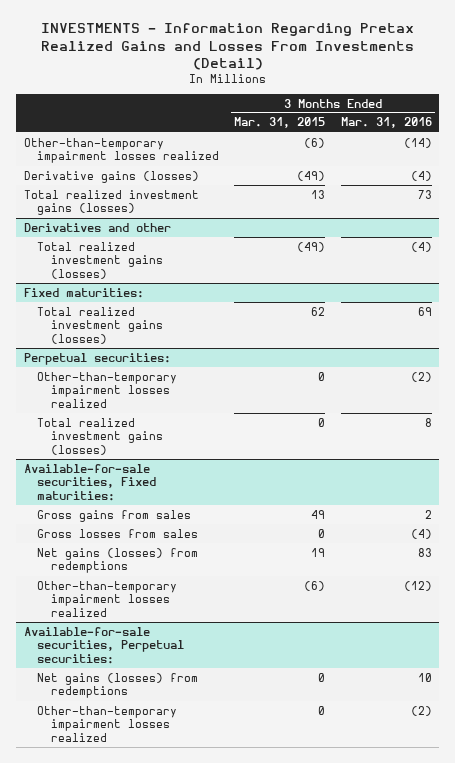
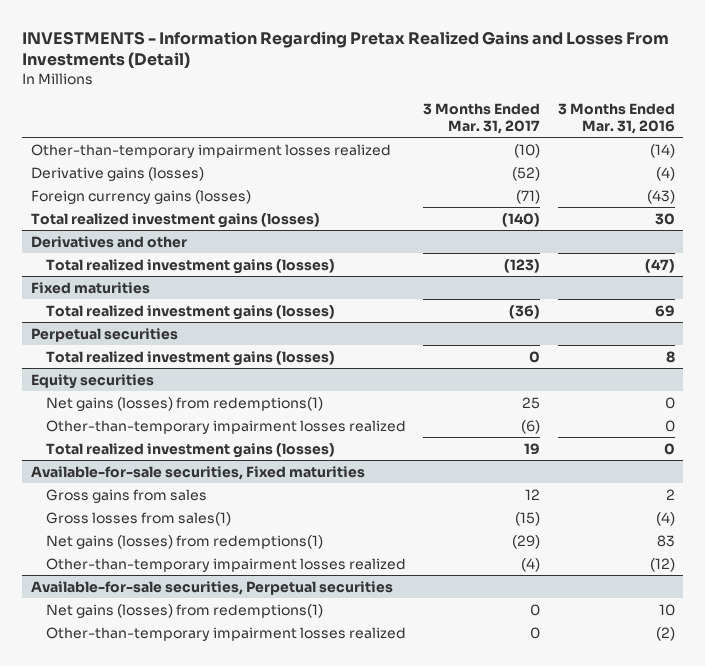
- | 3 Months Ended Mar. 31, 2015 | 3 Months Ended Mar. 31, 2016
+ | 3 Months Ended Mar. 31, 2017 | 3 Months Ended Mar. 31, 2016
- Total realized investment gains (losses) | 13 | 73
+ Foreign currency gains (losses) | (71) | (43)
+ Total realized investment gains (losses) | (140) | 30
@ Derivatives and other
- Total realized investment gains (losses) | (49) | (4)
- Fixed maturities:
@ Derivatives and other
+ Total realized investment gains (losses) | (123) | (47)
+ Fixed maturities
- Perpetual securities:
- Other-than-temporary impairment losses realized | 0 | (2)
+ Perpetual securities
- Available-for-sale securities, Fixed maturities:
+ Equity securities
+ Net gains (losses) from redemptions(1) | 25 | 0
+ Other-than-temporary impairment losses realized | (6) | 0
+ Total realized investment gains (losses) | 19 | 0
+ Available-for-sale securities, Fixed maturities
- Gross losses from sales | 0 | (4)
- Net gains (losses) from redemptions | 19 | 83
+ Gross losses from sales(1) | (15) | (4)
+ Net gains (losses) from redemptions(1) | (29) | 83
- Available-for-sale securities, Perpetual securities:
- Net gains (losses) from redemptions | 0 | 10
+ Available-for-sale securities, Perpetual securities
+ Net gains (losses) from redemptions(1) | 0 | 10

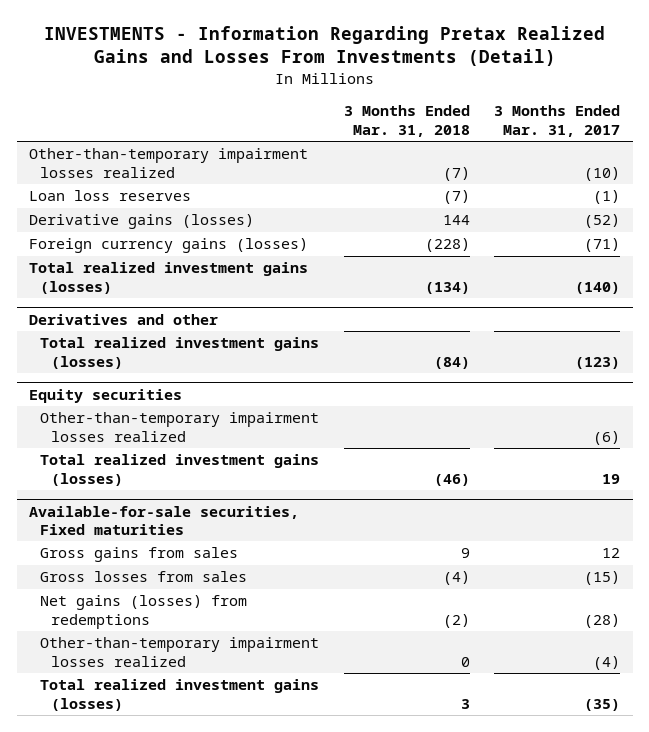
- | 3 Months Ended Mar. 31, 2017 | 3 Months Ended Mar. 31, 2016
+ | 3 Months Ended Mar. 31, 2018 | 3 Months Ended Mar. 31, 2017
+ Loan loss reserves | (7) | (1)
- Fixed maturities
- Total realized investment gains (losses) | (36) | 69
- Perpetual securities
- Total realized investment gains (losses) | 0 | 8
@ Equity securities
- Net gains (losses) from redemptions(1) | 25 | 0
@ Available-for-sale securities, Fixed maturities
- Gross losses from sales(1) | (15) | (4)
- Net gains (losses) from redemptions(1) | (29) | 83
+ Gross losses from sales | (4) | (15)
+ Net gains (losses) from redemptions | (2) | (28)
- Available-for-sale securities, Perpetual securities
- Net gains (losses) from redemptions(1) | 0 | 10
- Other-than-temporary impairment losses realized | 0 | (2)
@ Available-for-sale securities, Fixed maturities
+ Total realized investment gains (losses) | 3 | (35)

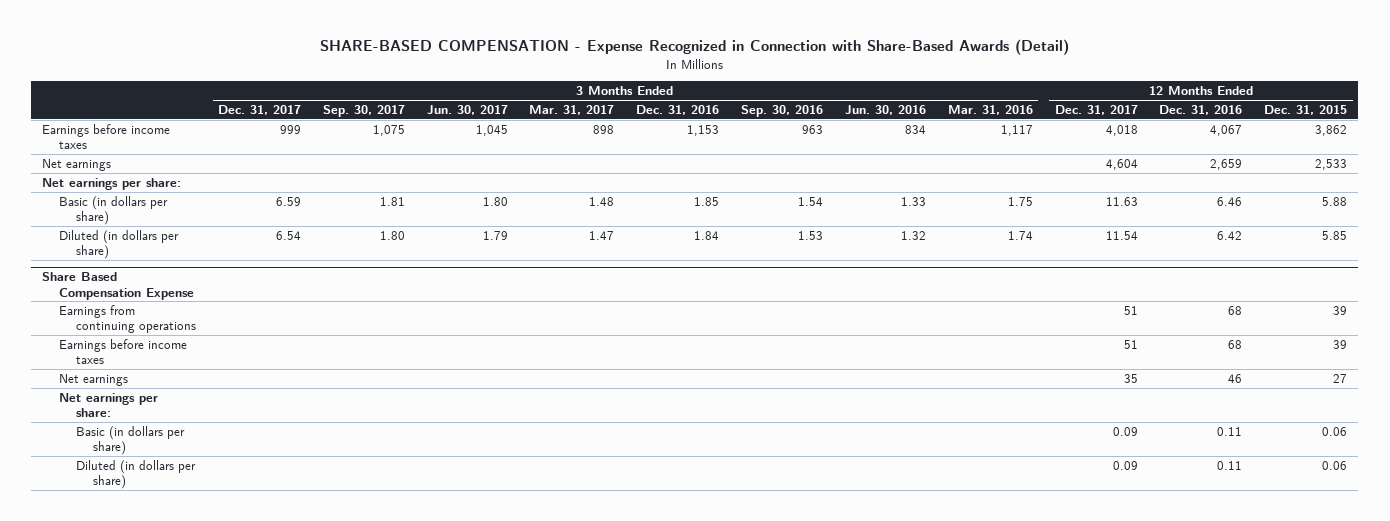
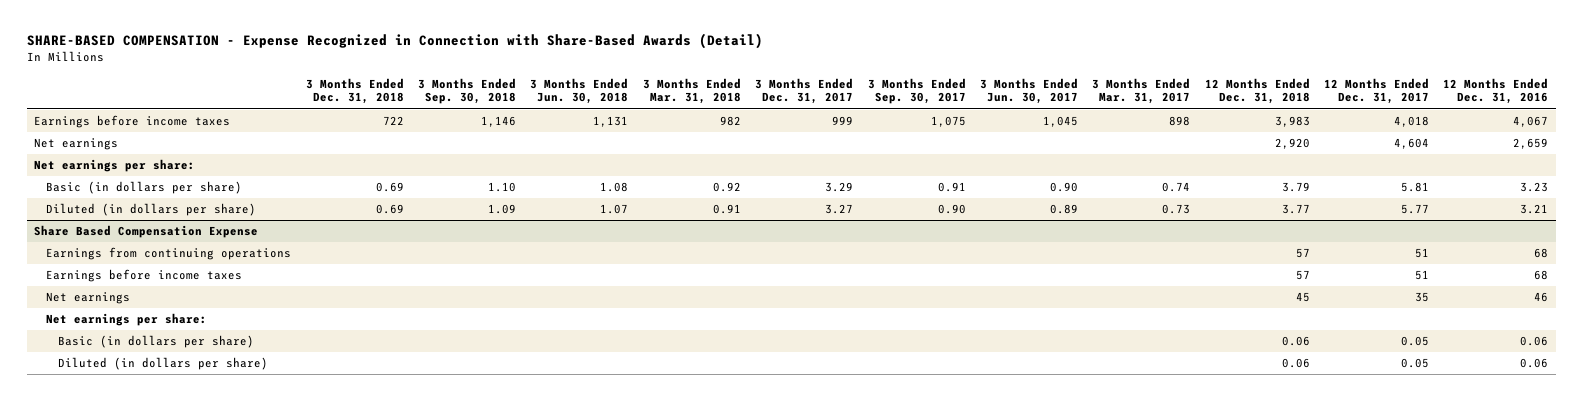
- | 3 Months Ended Dec. 31, 2017 | 3 Months Ended Sep. 30, 2017 | 3 Months Ended Jun. 30, 2017 | 3 Months Ended Mar. 31, 2017 | 3 Months Ended Dec. 31, 2016 | 3 Months Ended Sep. 30, 2016 | 3 Months Ended Jun. 30, 2016 | 3 Months Ended Mar. 31, 2016 | 12 Months Ended Dec. 31, 2017 | 12 Months Ended Dec. 31, 2016 | 12 Months Ended Dec. 31, 2015
+ | 3 Months Ended Dec. 31, 2018 | 3 Months Ended Sep. 30, 2018 | 3 Months Ended Jun. 30, 2018 | 3 Months Ended Mar. 31, 2018 | 3 Months Ended Dec. 31, 2017 | 3 Months Ended Sep. 30, 2017 | 3 Months Ended Jun. 30, 2017 | 3 Months Ended Mar. 31, 2017 | 12 Months Ended Dec. 31, 2018 | 12 Months Ended Dec. 31, 2017 | 12 Months Ended Dec. 31, 2016
- Basic (in dollars per share) | 6.59 | 1.81 | 1.80 | 1.48 | 1.85 | 1.54 | 1.33 | 1.75 | 11.63 | 6.46 | 5.88
- Diluted (in dollars per share) | 6.54 | 1.80 | 1.79 | 1.47 | 1.84 | 1.53 | 1.32 | 1.74 | 11.54 | 6.42 | 5.85
+ Basic (in dollars per share) | 0.69 | 1.10 | 1.08 | 0.92 | 3.29 | 0.91 | 0.90 | 0.74 | 3.79 | 5.81 | 3.23
+ Diluted (in dollars per share) | 0.69 | 1.09 | 1.07 | 0.91 | 3.27 | 0.90 | 0.89 | 0.73 | 3.77 | 5.77 | 3.21
@ Share Based Compensation Expense
- Basic (in dollars per share) | | | | | | | | | 0.09 | 0.11 | 0.06
- Diluted (in dollars per share) | | | | | | | | | 0.09 | 0.11 | 0.06
+ Basic (in dollars per share) | | | | | | | | | 0.06 | 0.05 | 0.06
+ Diluted (in dollars per share) | | | | | | | | | 0.06 | 0.05 | 0.06

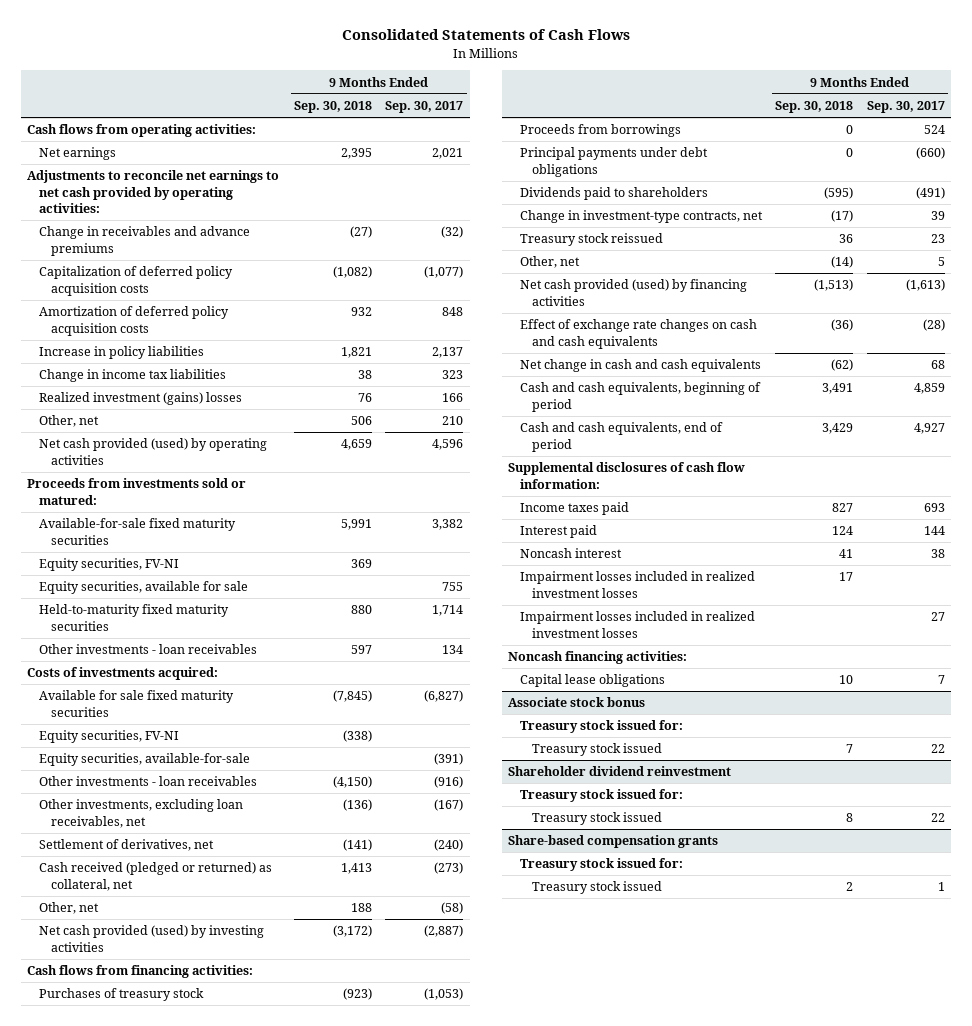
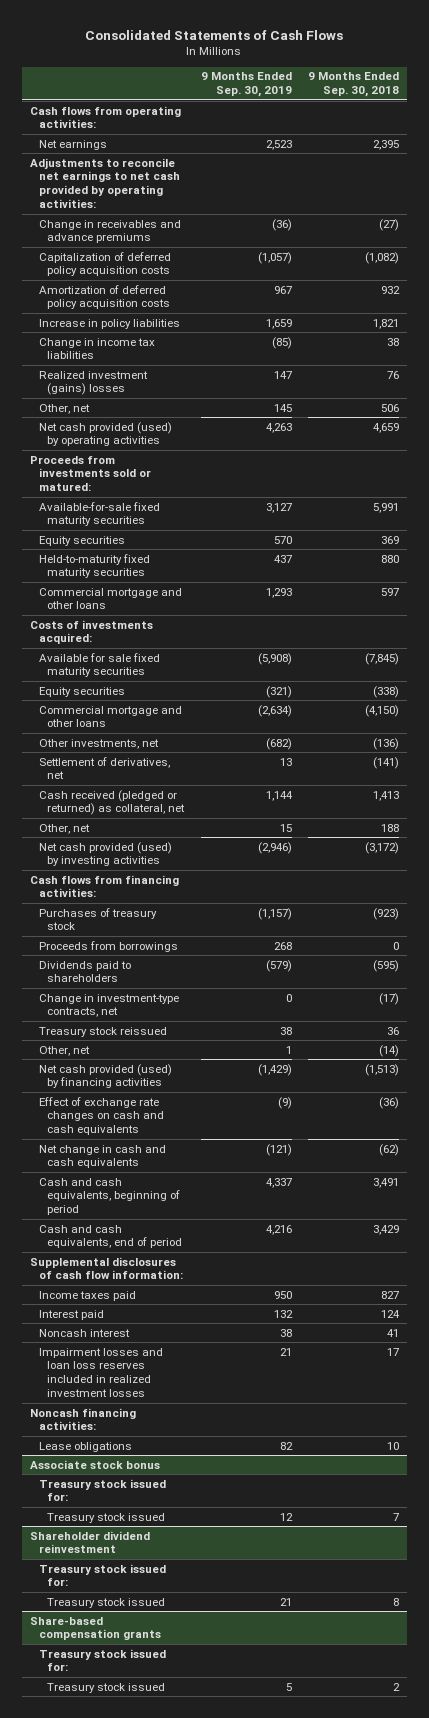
- | 9 Months Ended Sep. 30, 2018 | 9 Months Ended Sep. 30, 2017
+ | 9 Months Ended Sep. 30, 2019 | 9 Months Ended Sep. 30, 2018
- Equity securities, FV-NI | 369 |
- Equity securities, available for sale | | 755
+ Equity securities | 570 | 369
- Other investments - loan receivables | 597 | 134
+ Commercial mortgage and other loans | 1,293 | 597
- Equity securities, FV-NI | (338) |
- Equity securities, available-for-sale | | (391)
- Other investments - loan receivables | (4,150) | (916)
- Other investments, excluding loan receivables, net | (136) | (167)
+ Equity securities | (321) | (338)
+ Commercial mortgage and other loans | (2,634) | (4,150)
+ Other investments, net | (682) | (136)
- Principal payments under debt obligations | 0 | (660)
- Impairment losses included in realized investment losses | 17 |
- Impairment losses included in realized investment losses | | 27
+ Impairment losses and loan loss reserves included in realized investment losses | 21 | 17
- Capital lease obligations | 10 | 7
+ Lease obligations | 82 | 10

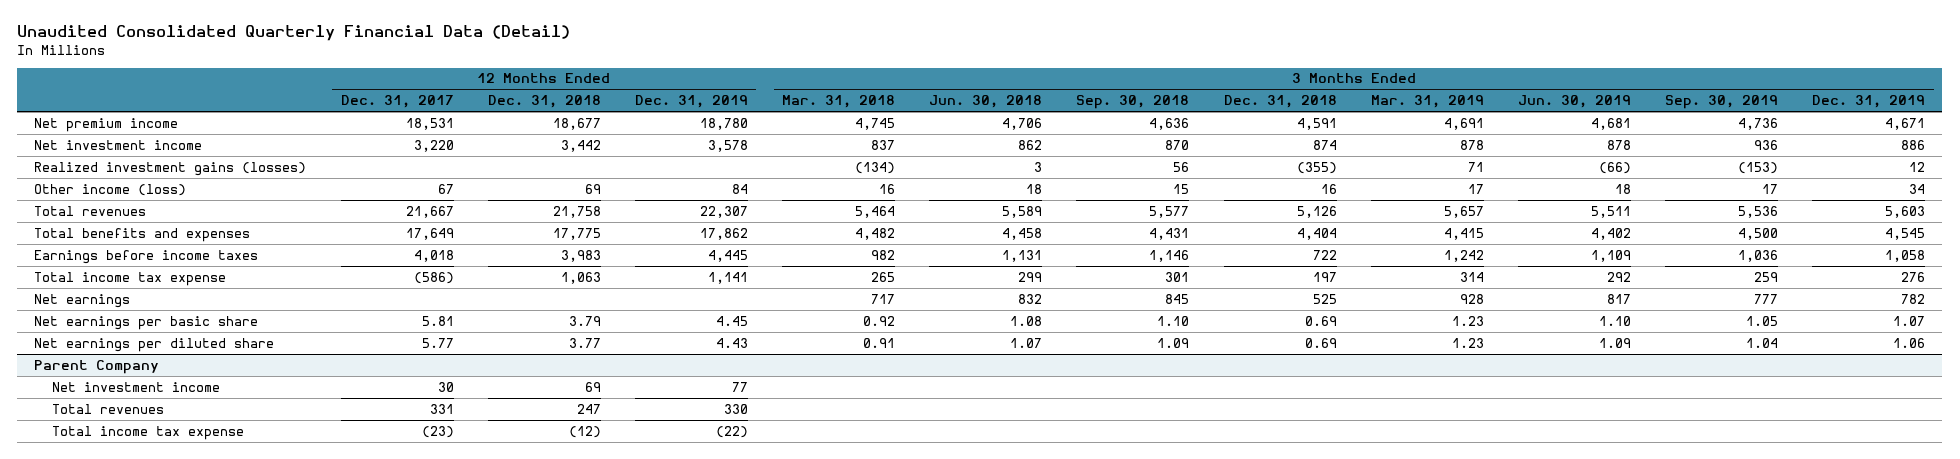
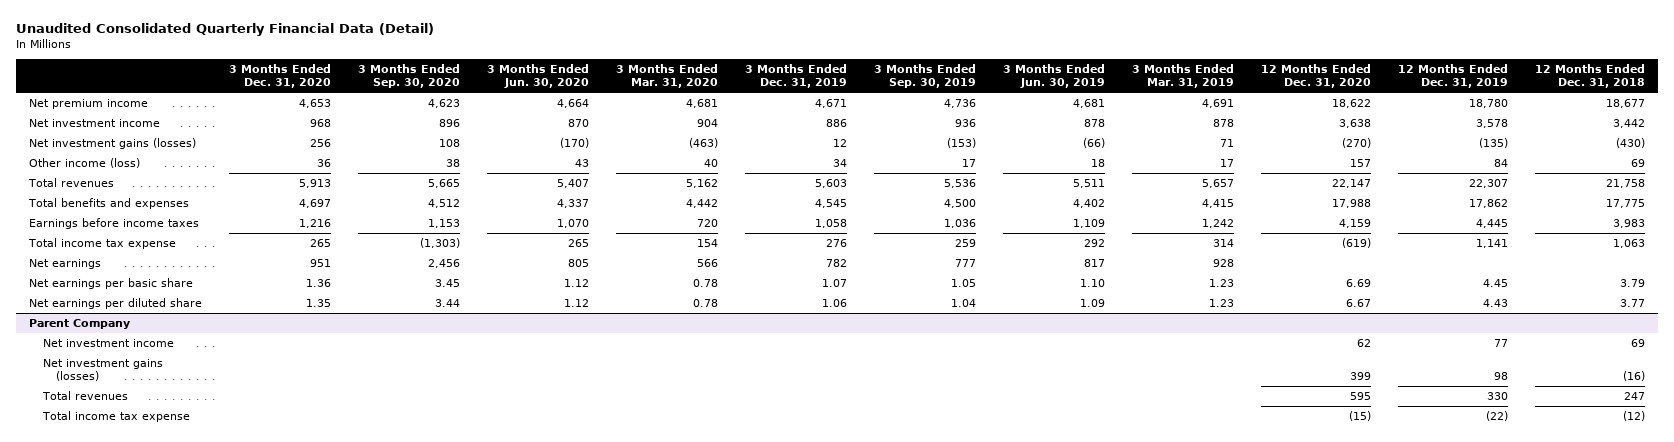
- | 12 Months Ended Dec. 31, 2017 | 12 Months Ended Dec. 31, 2018 | 12 Months Ended Dec. 31, 2019 | 3 Months Ended Mar. 31, 2018 | 3 Months Ended Jun. 30, 2018 | 3 Months Ended Sep. 30, 2018 | 3 Months Ended Dec. 31, 2018 | 3 Months Ended Mar. 31, 2019 | 3 Months Ended Jun. 30, 2019 | 3 Months Ended Sep. 30, 2019 | 3 Months Ended Dec. 31, 2019
+ | 3 Months Ended Dec. 31, 2020 | 3 Months Ended Sep. 30, 2020 | 3 Months Ended Jun. 30, 2020 | 3 Months Ended Mar. 31, 2020 | 3 Months Ended Dec. 31, 2019 | 3 Months Ended Sep. 30, 2019 | 3 Months Ended Jun. 30, 2019 | 3 Months Ended Mar. 31, 2019 | 12 Months Ended Dec. 31, 2020 | 12 Months Ended Dec. 31, 2019 | 12 Months Ended Dec. 31, 2018
- Realized investment gains (losses) | | | | (134) | 3 | 56 | (355) | 71 | (66) | (153) | 12
+ Net investment gains (losses) | 256 | 108 | (170) | (463) | 12 | (153) | (66) | 71 | (270) | (135) | (430)
@ Parent Company
+ Net investment gains (losses) | | | | | | | | | 399 | 98 | (16)

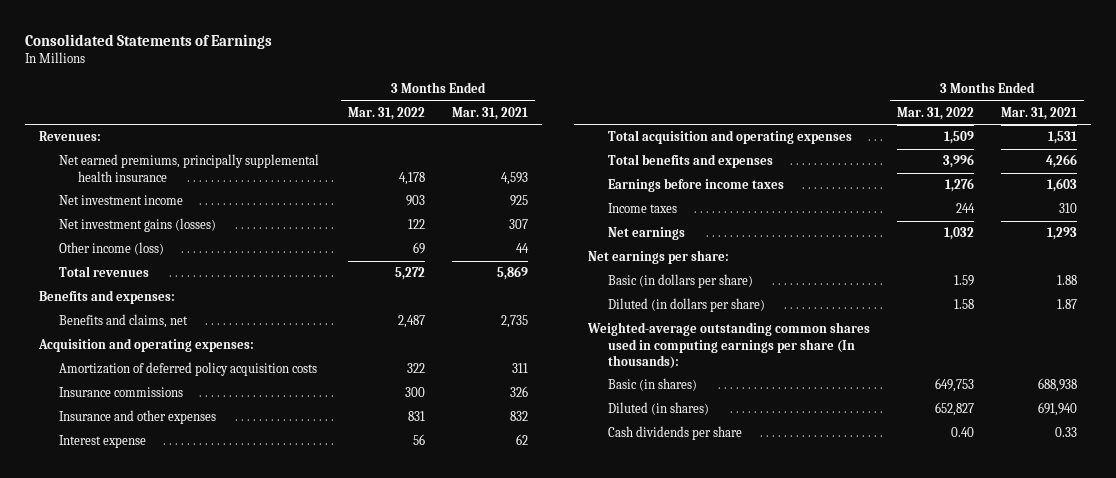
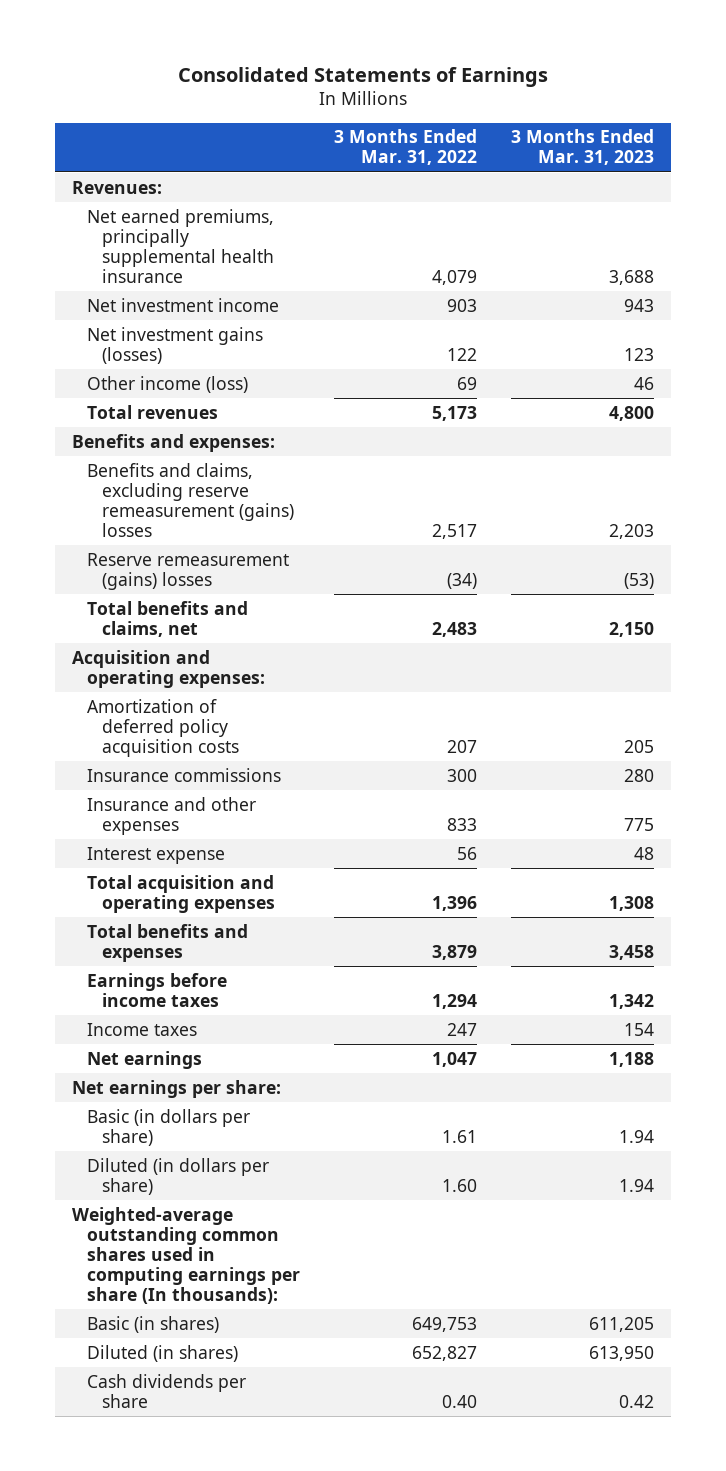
- | 3 Months Ended Mar. 31, 2022 | 3 Months Ended Mar. 31, 2021
+ | 3 Months Ended Mar. 31, 2022 | 3 Months Ended Mar. 31, 2023
- Net earned premiums, principally supplemental health insurance | 4,178 | 4,593
+ Net earned premiums, principally supplemental health insurance | 4,079 | 3,688
- Total revenues | 5,272 | 5,869
+ Total revenues | 5,173 | 4,800
- Benefits and claims, net | 2,487 | 2,735
+ Benefits and claims, excluding reserve remeasurement (gains) losses | 2,517 | 2,203
+ Reserve remeasurement (gains) losses | (34) | (53)
+ Total benefits and claims, net | 2,483 | 2,150
- Amortization of deferred policy acquisition costs | 322 | 311
+ Amortization of deferred policy acquisition costs | 207 | 205
- Insurance and other expenses | 831 | 832
+ Insurance and other expenses | 833 | 775
- Total acquisition and operating expenses | 1,509 | 1,531
- Total benefits and expenses | 3,996 | 4,266
- Earnings before income taxes | 1,276 | 1,603
- Income taxes | 244 | 310
- Net earnings | 1,032 | 1,293
+ Total acquisition and operating expenses | 1,396 | 1,308
+ Total benefits and expenses | 3,879 | 3,458
+ Earnings before income taxes | 1,294 | 1,342
+ Income taxes | 247 | 154
+ Net earnings | 1,047 | 1,188
- Basic (in dollars per share) | 1.59 | 1.88
- Diluted (in dollars per share) | 1.58 | 1.87
+ Basic (in dollars per share) | 1.61 | 1.94
+ Diluted (in dollars per share) | 1.60 | 1.94

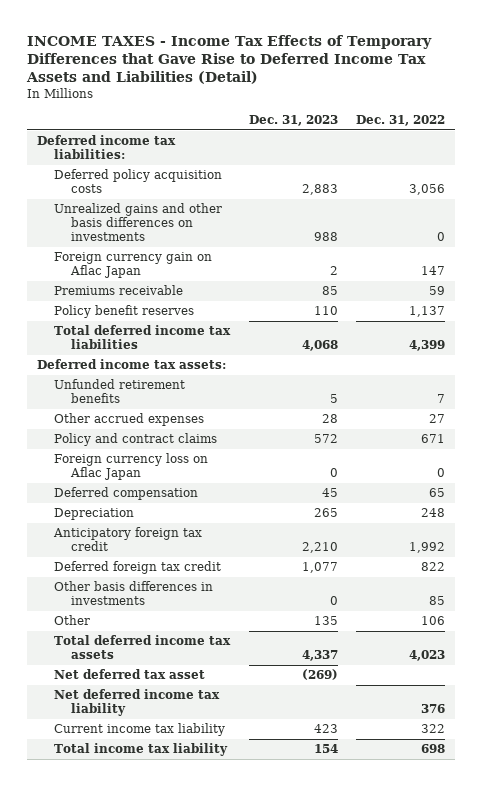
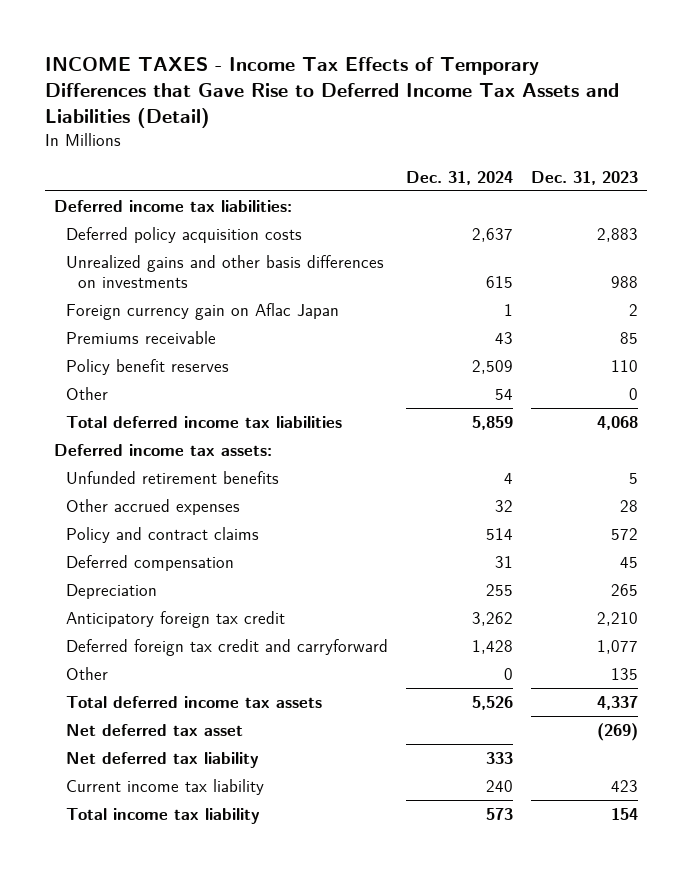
- | Dec. 31, 2023 | Dec. 31, 2022
+ | Dec. 31, 2024 | Dec. 31, 2023
+ Other | 54 | 0
- Foreign currency loss on Aflac Japan | 0 | 0
- Deferred foreign tax credit | 1,077 | 822
- Other basis differences in investments | 0 | 85
+ Deferred foreign tax credit and carryforward | 1,428 | 1,077
- Net deferred income tax liability | | 376
+ Net deferred tax liability | 333 |

